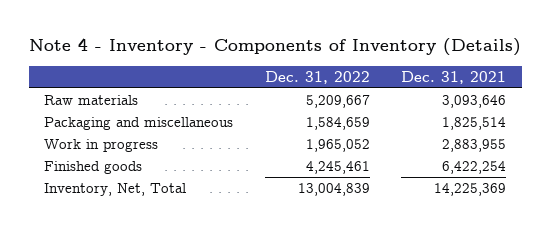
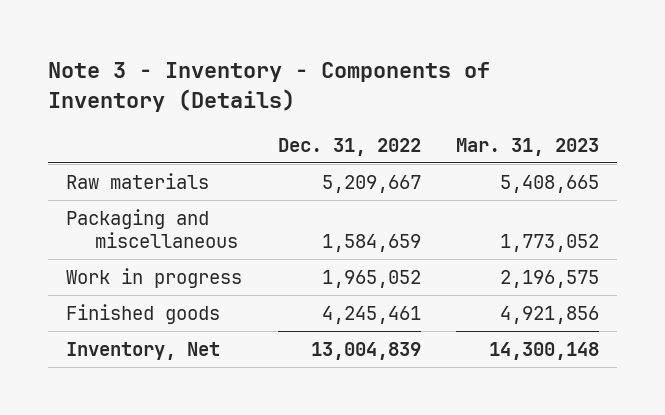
- Note 4 - Inventory - Components of Inventory (Details)
+ Note 3 - Inventory - Components of Inventory (Details)
- | Dec. 31, 2022 | Dec. 31, 2021
+ | Dec. 31, 2022 | Mar. 31, 2023
- Inventory, Net, Total | 13,004,839 | 14,225,369
+ Inventory, Net | 13,004,839 | 14,300,148

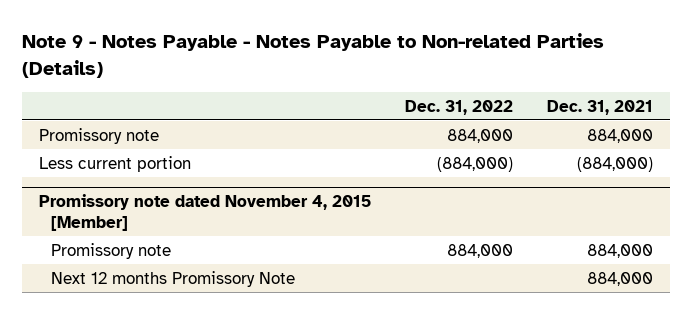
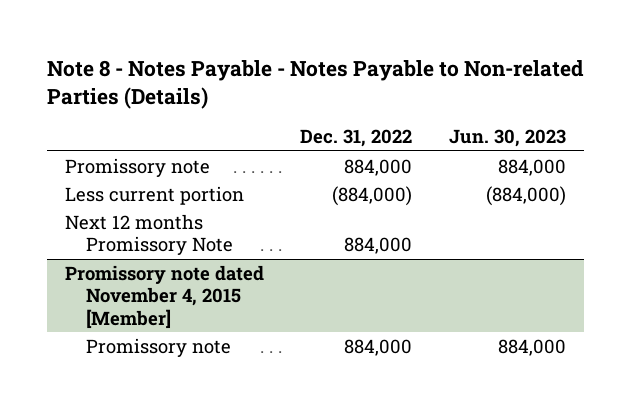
- Note 9 - Notes Payable - Notes Payable to Non-related Parties (Details)
+ Note 8 - Notes Payable - Notes Payable to Non-related Parties (Details)
- | Dec. 31, 2022 | Dec. 31, 2021
+ | Dec. 31, 2022 | Jun. 30, 2023
+ Next 12 months Promissory Note | 884,000 |
@ Promissory note dated November 4, 2015 [Member]
- Next 12 months Promissory Note | | 884,000

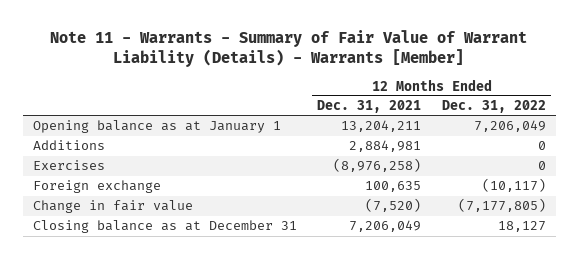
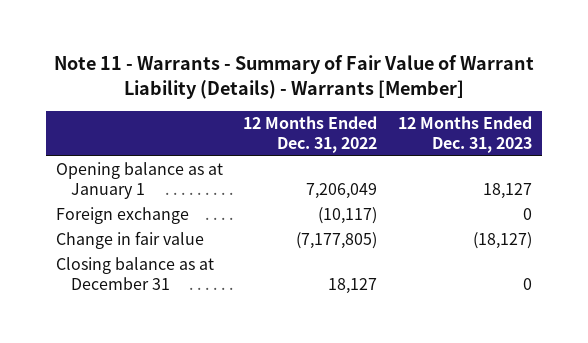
- | 12 Months Ended Dec. 31, 2021 | 12 Months Ended Dec. 31, 2022
+ | 12 Months Ended Dec. 31, 2022 | 12 Months Ended Dec. 31, 2023
- Additions | 2,884,981 | 0
- Exercises | (8,976,258) | 0

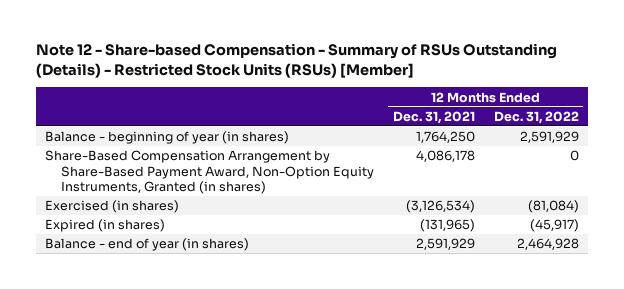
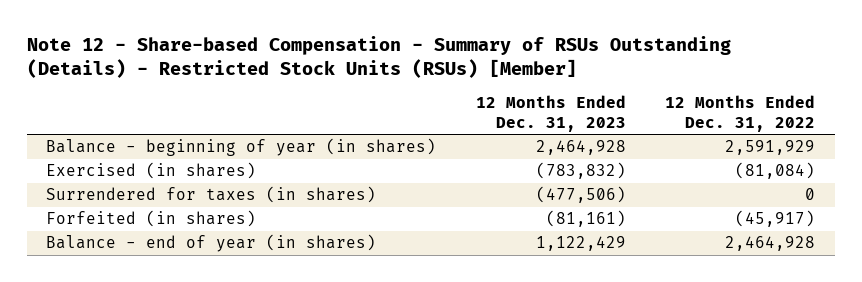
- | 12 Months Ended Dec. 31, 2021 | 12 Months Ended Dec. 31, 2022
+ | 12 Months Ended Dec. 31, 2023 | 12 Months Ended Dec. 31, 2022
- Share-Based Compensation Arrangement by Share-Based Payment Award, Non-Option Equity Instruments, Granted (in shares) | 4,086,178 | 0
- Expired (in shares) | (131,965) | (45,917)
+ Surrendered for taxes (in shares) | (477,506) | 0
+ Forfeited (in shares) | (81,161) | (45,917)

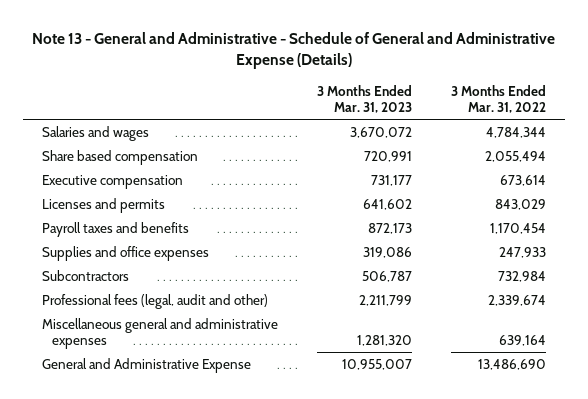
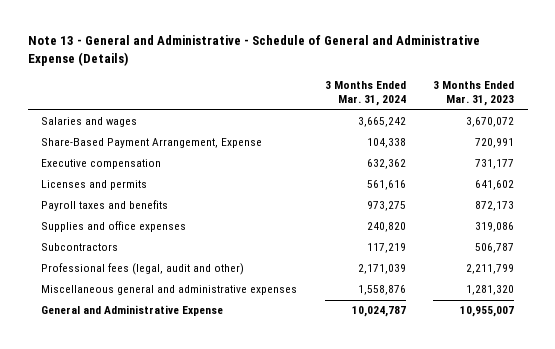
- | 3 Months Ended Mar. 31, 2023 | 3 Months Ended Mar. 31, 2022
+ | 3 Months Ended Mar. 31, 2024 | 3 Months Ended Mar. 31, 2023
- Share based compensation | 720,991 | 2,055,494
+ Share-Based Payment Arrangement, Expense | 104,338 | 720,991

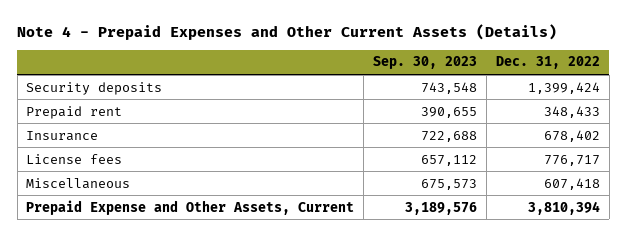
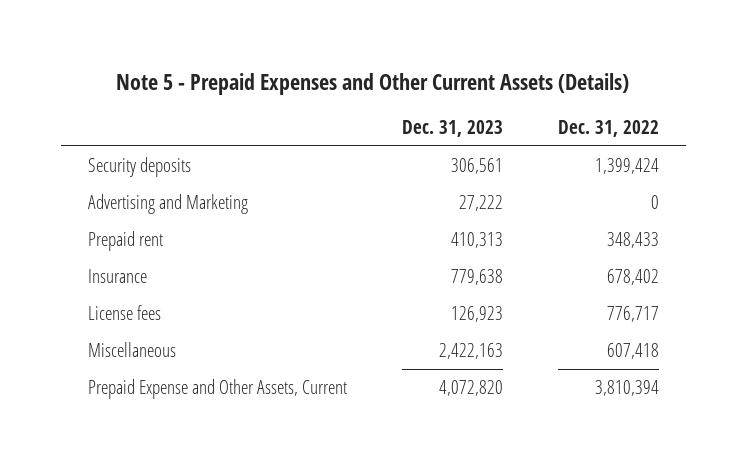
- Note 4 - Prepaid Expenses and Other Current Assets (Details)
+ Note 5 - Prepaid Expenses and Other Current Assets (Details)
- | Sep. 30, 2023 | Dec. 31, 2022
+ | Dec. 31, 2023 | Dec. 31, 2022
+ Advertising and Marketing | 27,222 | 0

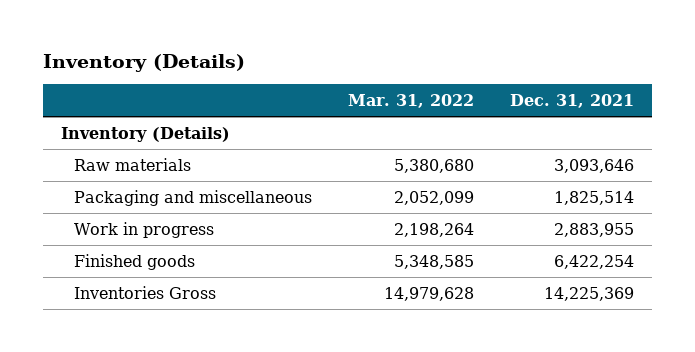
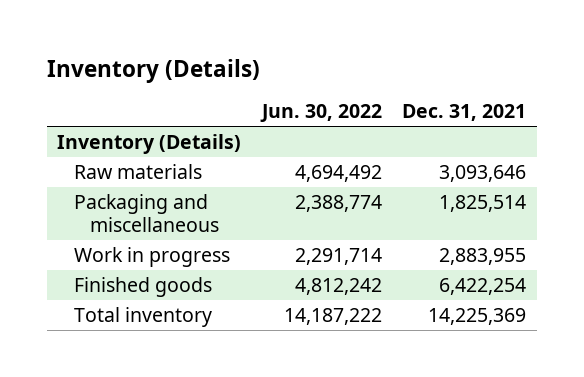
- | Mar. 31, 2022 | Dec. 31, 2021
+ | Jun. 30, 2022 | Dec. 31, 2021
- Inventories Gross | 14,979,628 | 14,225,369
+ Total inventory | 14,187,222 | 14,225,369

